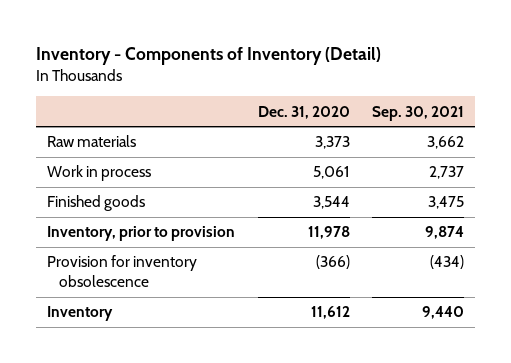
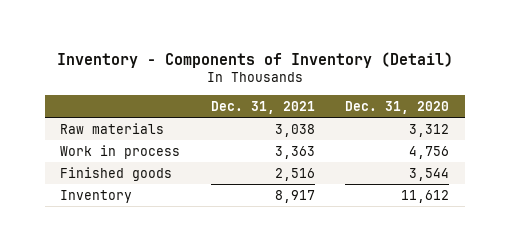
- | Dec. 31, 2020 | Sep. 30, 2021
+ | Dec. 31, 2021 | Dec. 31, 2020
- Raw materials | 3,373 | 3,662
- Work in process | 5,061 | 2,737
+ Raw materials | 3,038 | 3,312
+ Work in process | 3,363 | 4,756
- Inventory, prior to provision | 11,978 | 9,874
- Provision for inventory obsolescence | (366) | (434)

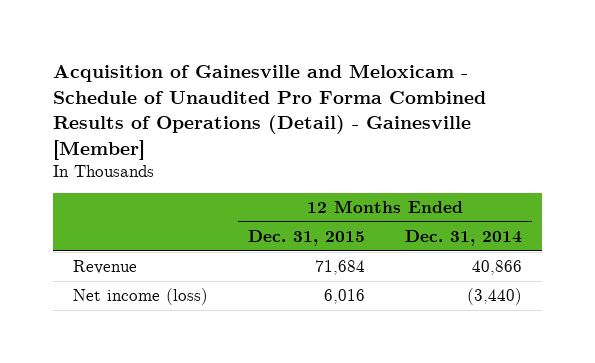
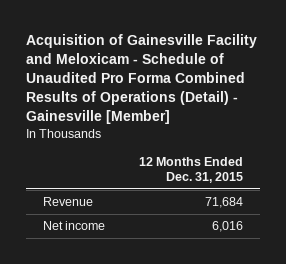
- Acquisition of Gainesville and Meloxicam - Schedule of Unaudited Pro Forma Combined Results of Operations (Detail) - Gainesville [Member]
+ Acquisition of Gainesville Facility and Meloxicam - Schedule of Unaudited Pro Forma Combined Results of Operations (Detail) - Gainesville [Member]
- | 12 Months Ended Dec. 31, 2015 | 12 Months Ended Dec. 31, 2014
+ | 12 Months Ended Dec. 31, 2015
- Net income (loss) | 6,016 | (3,440)
+ Net income | 6,016

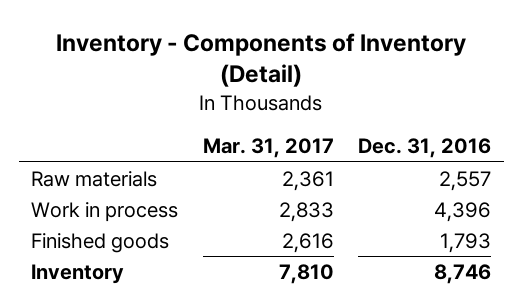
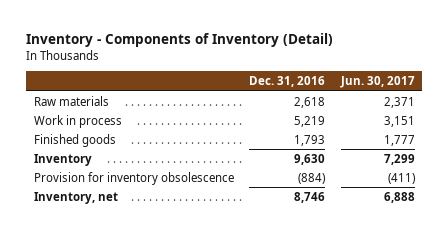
- | Mar. 31, 2017 | Dec. 31, 2016
+ | Dec. 31, 2016 | Jun. 30, 2017
- Raw materials | 2,361 | 2,557
- Work in process | 2,833 | 4,396
+ Raw materials | 2,618 | 2,371
+ Work in process | 5,219 | 3,151
- Inventory | 7,810 | 8,746
+ Inventory | 9,630 | 7,299
+ Provision for inventory obsolescence | (884) | (411)
+ Inventory, net | 8,746 | 6,888

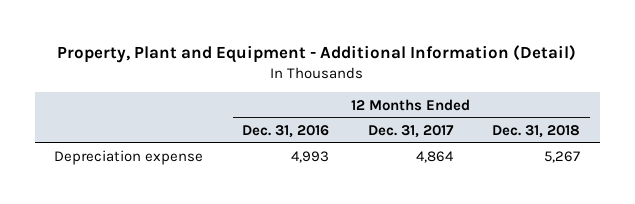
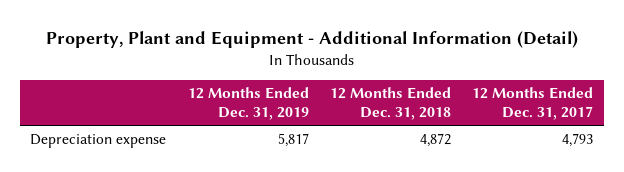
- | 12 Months Ended Dec. 31, 2016 | 12 Months Ended Dec. 31, 2017 | 12 Months Ended Dec. 31, 2018
+ | 12 Months Ended Dec. 31, 2019 | 12 Months Ended Dec. 31, 2018 | 12 Months Ended Dec. 31, 2017
- Depreciation expense | 4,993 | 4,864 | 5,267
+ Depreciation expense | 5,817 | 4,872 | 4,793

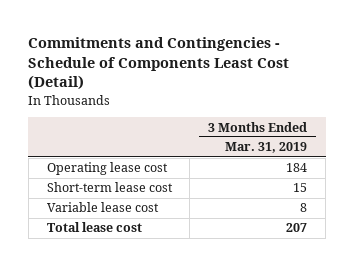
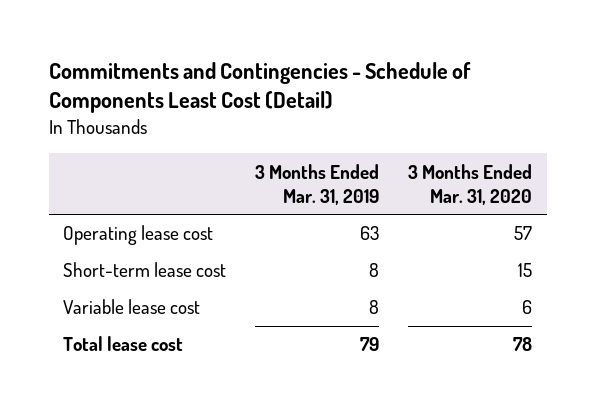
- | 3 Months Ended Mar. 31, 2019
+ | 3 Months Ended Mar. 31, 2019 | 3 Months Ended Mar. 31, 2020
- Operating lease cost | 184
- Short-term lease cost | 15
+ Operating lease cost | 63 | 57
+ Short-term lease cost | 8 | 15
- Total lease cost | 207
+ Total lease cost | 79 | 78

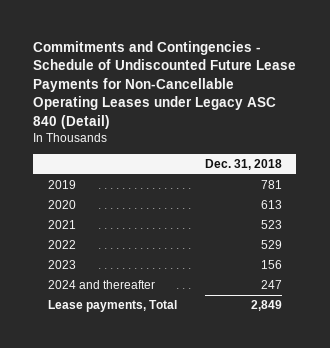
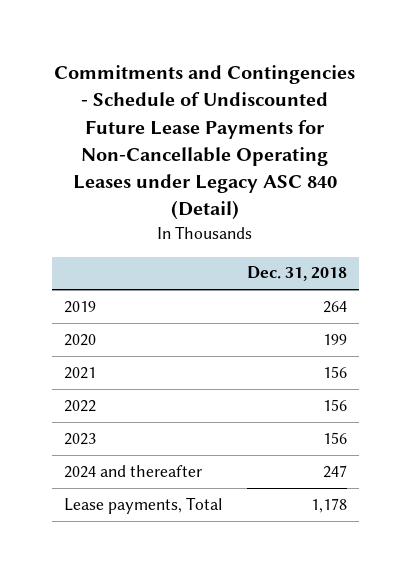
- 2019 | 781
- 2020 | 613
- 2021 | 523
- 2022 | 529
+ 2019 | 264
+ 2020 | 199
+ 2021 | 156
+ 2022 | 156
- Lease payments, Total | 2,849
+ Lease payments, Total | 1,178

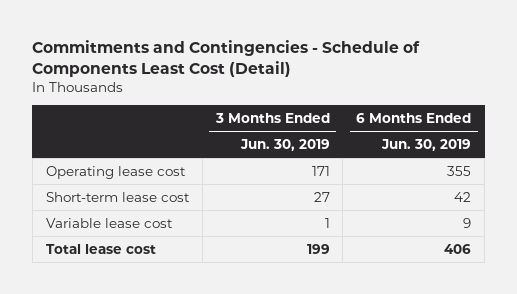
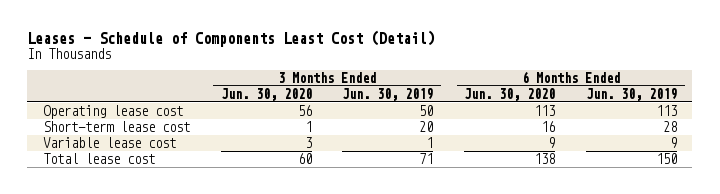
- Commitments and Contingencies - Schedule of Components Least Cost (Detail)
+ Leases - Schedule of Components Least Cost (Detail)
- | 3 Months Ended Jun. 30, 2019 | 6 Months Ended Jun. 30, 2019
+ | 3 Months Ended Jun. 30, 2020 | 3 Months Ended Jun. 30, 2019 | 6 Months Ended Jun. 30, 2020 | 6 Months Ended Jun. 30, 2019
- Operating lease cost | 171 | 355
- Short-term lease cost | 27 | 42
+ Operating lease cost | 56 | 50 | 113 | 113
+ Short-term lease cost | 1 | 20 | 16 | 28
- Total lease cost | 199 | 406
+ Total lease cost | 60 | 71 | 138 | 150

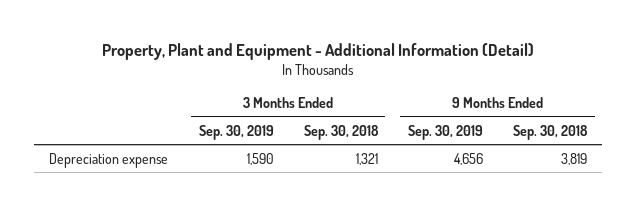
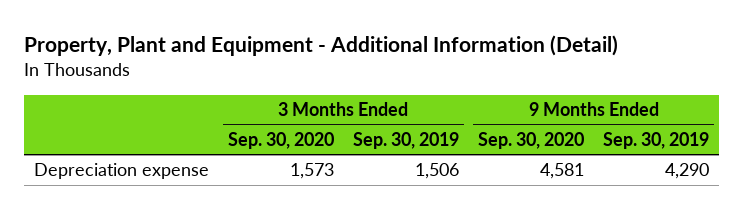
- | 3 Months Ended Sep. 30, 2019 | 3 Months Ended Sep. 30, 2018 | 9 Months Ended Sep. 30, 2019 | 9 Months Ended Sep. 30, 2018
+ | 3 Months Ended Sep. 30, 2020 | 3 Months Ended Sep. 30, 2019 | 9 Months Ended Sep. 30, 2020 | 9 Months Ended Sep. 30, 2019
- Depreciation expense | 1,590 | 1,321 | 4,656 | 3,819
+ Depreciation expense | 1,573 | 1,506 | 4,581 | 4,290

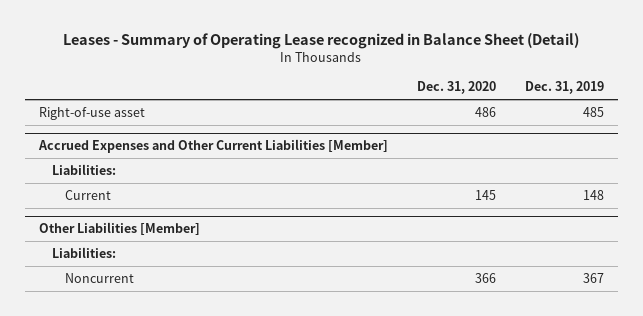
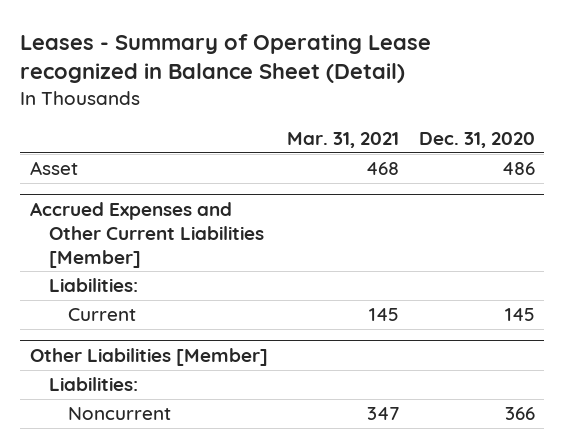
- | Dec. 31, 2020 | Dec. 31, 2019
+ | Mar. 31, 2021 | Dec. 31, 2020
- Right-of-use asset | 486 | 485
+ Asset | 468 | 486

